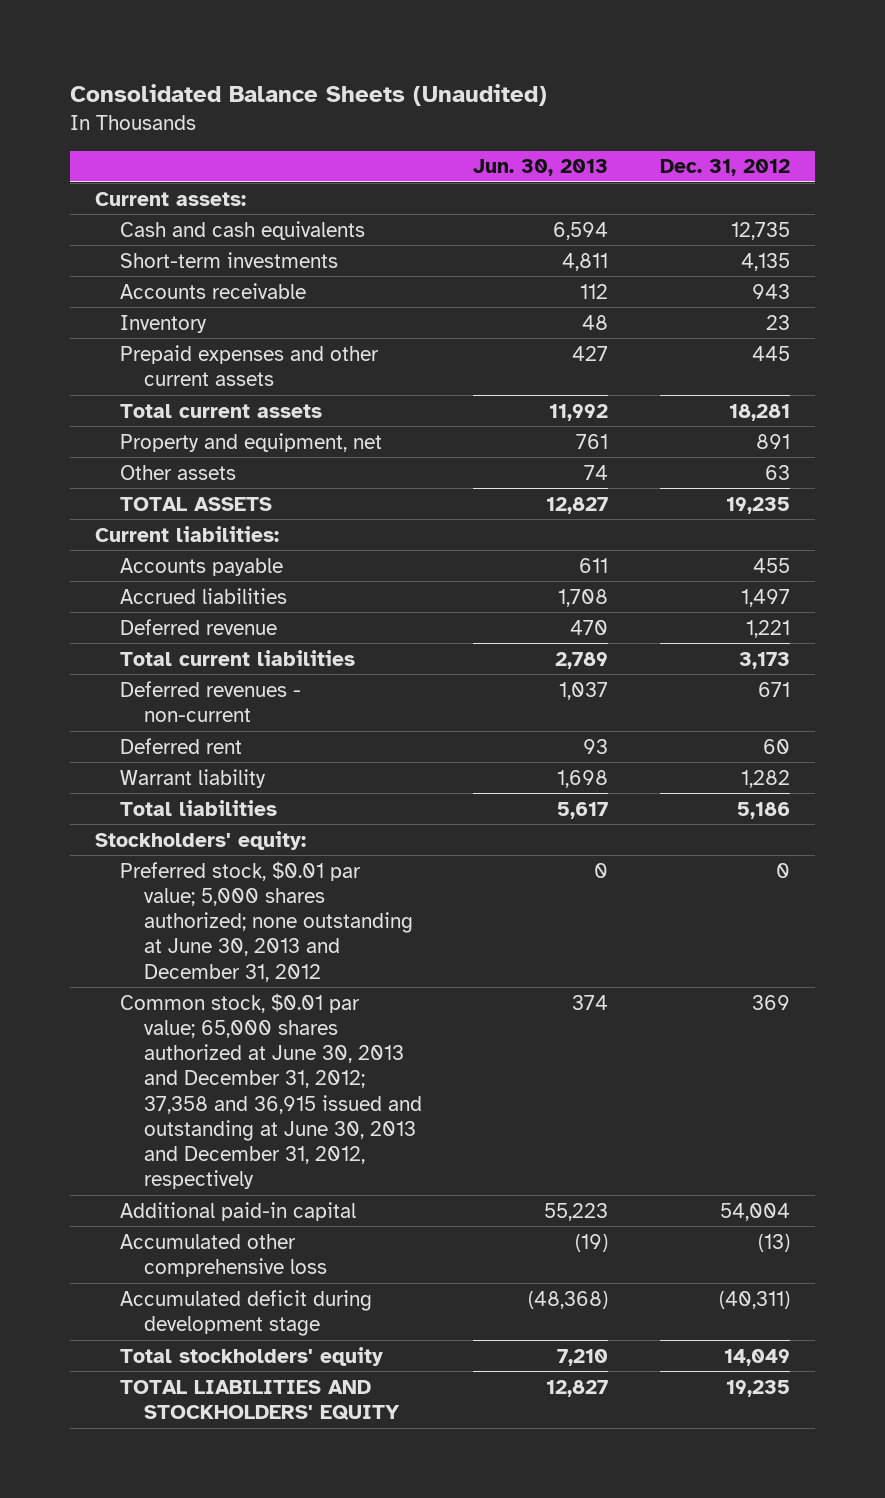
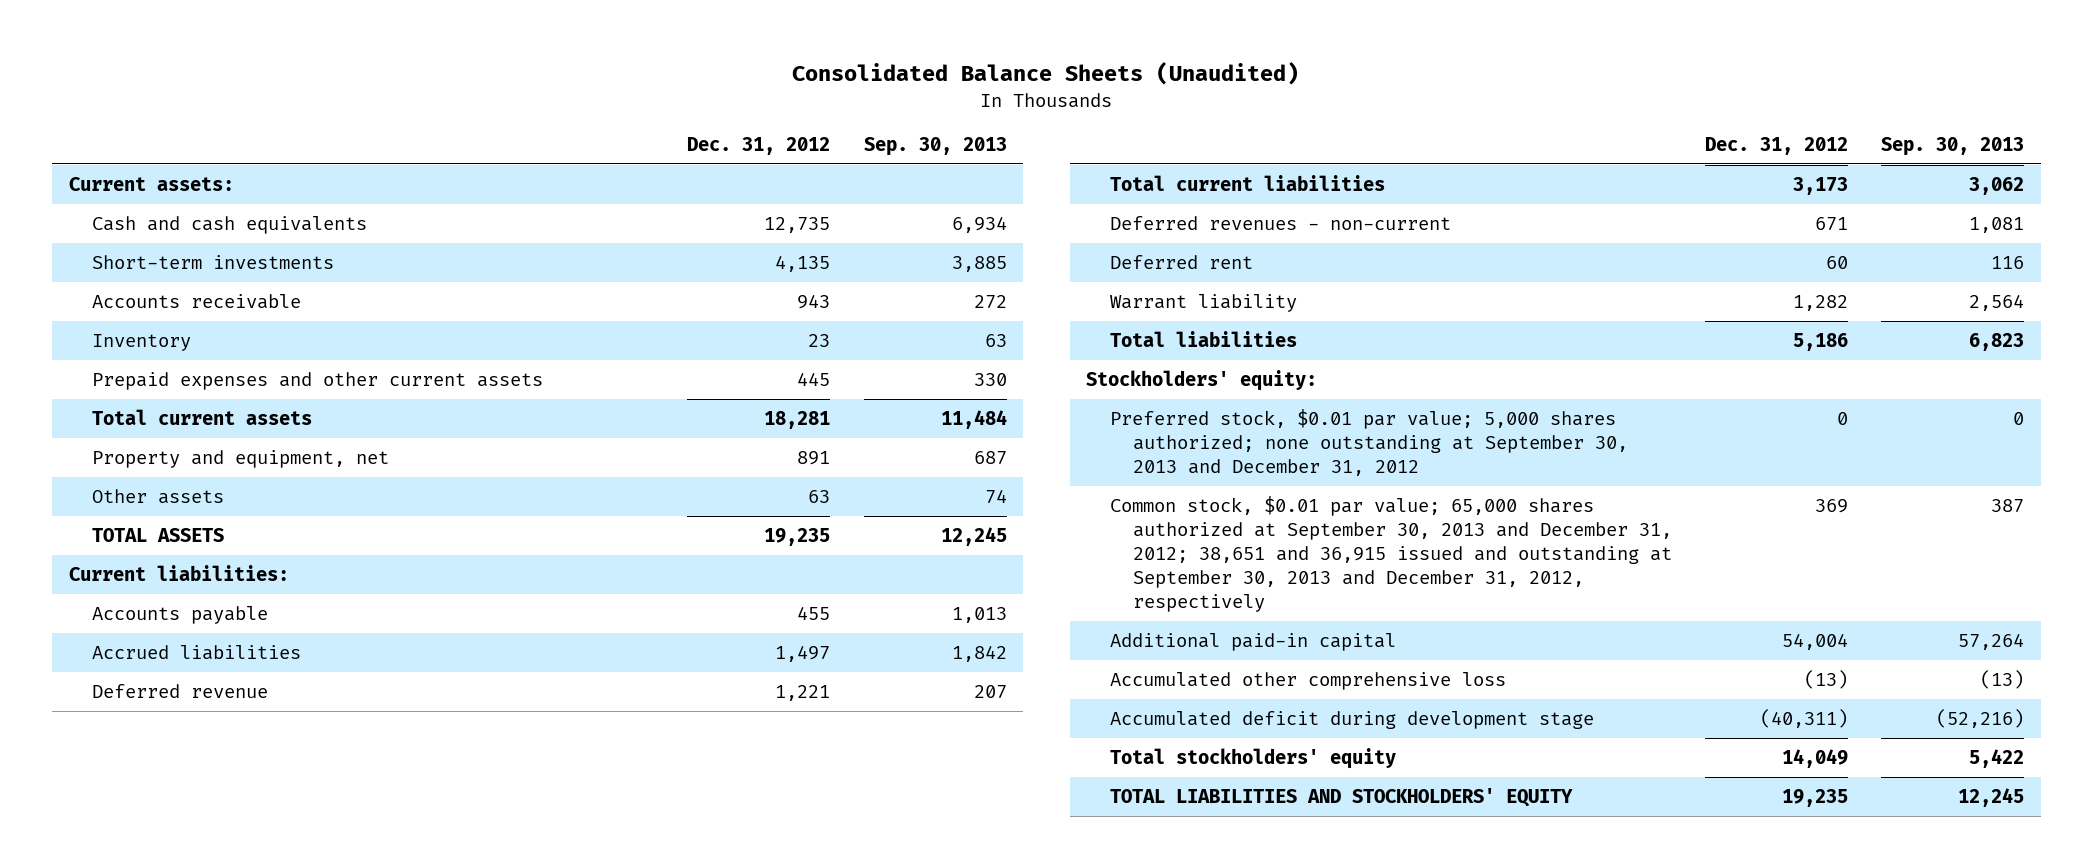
- | Jun. 30, 2013 | Dec. 31, 2012
+ | Dec. 31, 2012 | Sep. 30, 2013
- Preferred stock, $0.01 par value; 5,000 shares authorized; none outstanding at June 30, 2013 and December 31, 2012 | 0 | 0
- Common stock, $0.01 par value; 65,000 shares authorized at June 30, 2013 and December 31, 2012; 37,358 and 36,915 issued and outstanding at June 30, 2013 and December 31, 2012, respectively | 374 | 369
+ Preferred stock, $0.01 par value; 5,000 shares authorized; none outstanding at September 30, 2013 and December 31, 2012 | 0 | 0
+ Common stock, $0.01 par value; 65,000 shares authorized at September 30, 2013 and December 31, 2012; 38,651 and 36,915 issued and outstanding at September 30, 2013 and December 31, 2012, respectively | 369 | 387

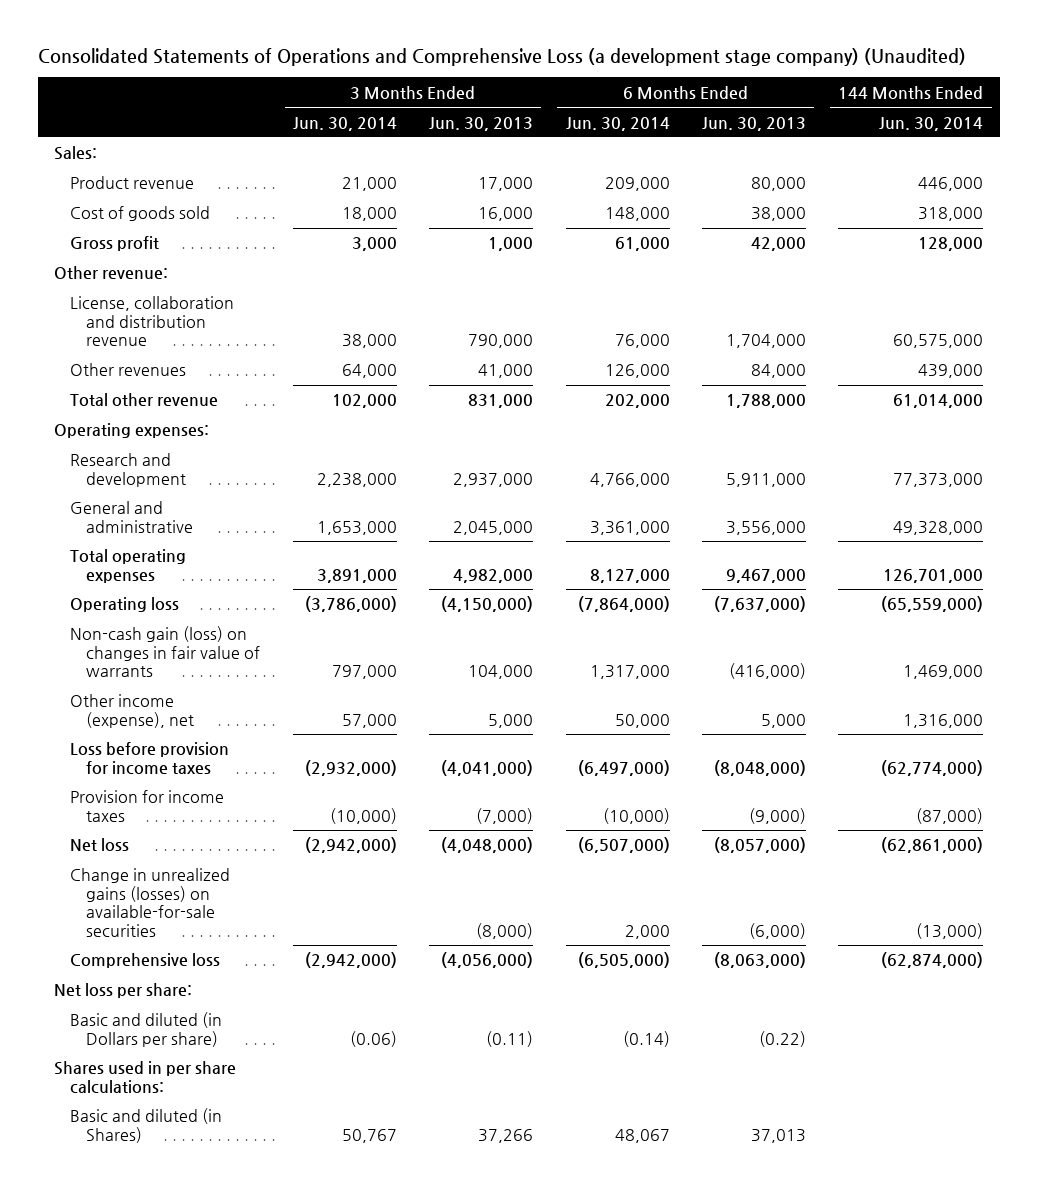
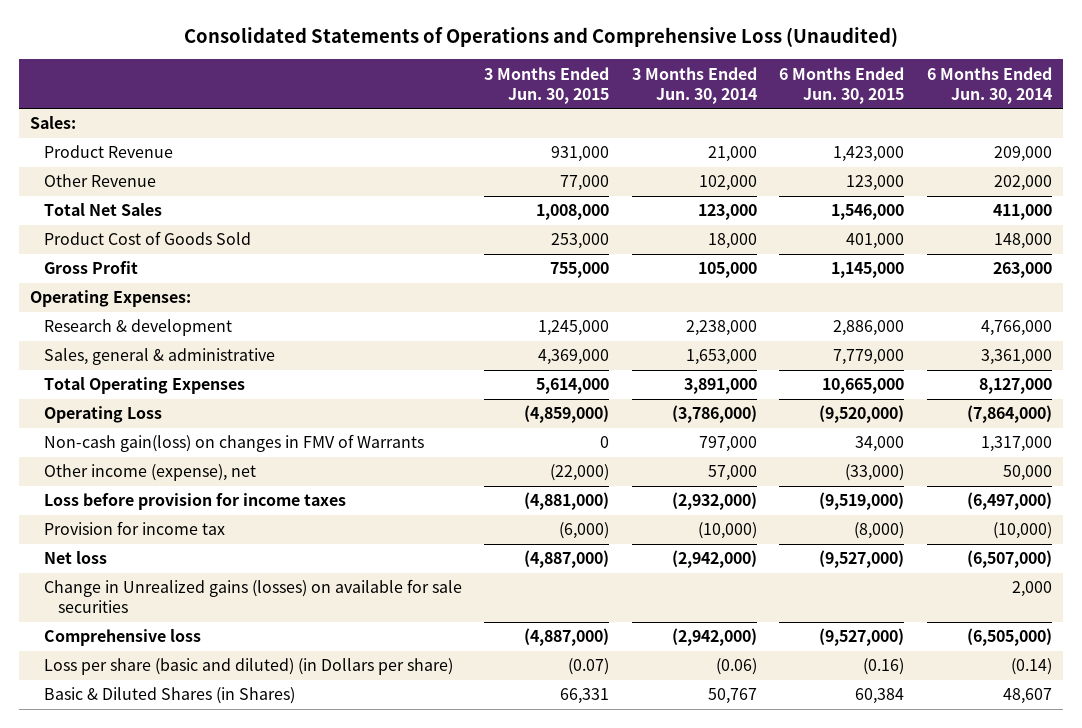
- Consolidated Statements of Operations and Comprehensive Loss (a development stage company) (Unaudited)
+ Consolidated Statements of Operations and Comprehensive Loss (Unaudited)
- | 3 Months Ended Jun. 30, 2014 | 3 Months Ended Jun. 30, 2013 | 6 Months Ended Jun. 30, 2014 | 6 Months Ended Jun. 30, 2013 | 144 Months Ended Jun. 30, 2014
+ | 3 Months Ended Jun. 30, 2015 | 3 Months Ended Jun. 30, 2014 | 6 Months Ended Jun. 30, 2015 | 6 Months Ended Jun. 30, 2014
- Product revenue | 21,000 | 17,000 | 209,000 | 80,000 | 446,000
- Cost of goods sold | 18,000 | 16,000 | 148,000 | 38,000 | 318,000
- Gross profit | 3,000 | 1,000 | 61,000 | 42,000 | 128,000
- Other revenue:
- License, collaboration and distribution revenue | 38,000 | 790,000 | 76,000 | 1,704,000 | 60,575,000
- Other revenues | 64,000 | 41,000 | 126,000 | 84,000 | 439,000
- Total other revenue | 102,000 | 831,000 | 202,000 | 1,788,000 | 61,014,000
- Operating expenses:
- Research and development | 2,238,000 | 2,937,000 | 4,766,000 | 5,911,000 | 77,373,000
- General and administrative | 1,653,000 | 2,045,000 | 3,361,000 | 3,556,000 | 49,328,000
- Total operating expenses | 3,891,000 | 4,982,000 | 8,127,000 | 9,467,000 | 126,701,000
- Operating loss | (3,786,000) | (4,150,000) | (7,864,000) | (7,637,000) | (65,559,000)
- Non-cash gain (loss) on changes in fair value of warrants | 797,000 | 104,000 | 1,317,000 | (416,000) | 1,469,000
+ Product Revenue | 931,000 | 21,000 | 1,423,000 | 209,000
+ Other Revenue | 77,000 | 102,000 | 123,000 | 202,000
+ Total Net Sales | 1,008,000 | 123,000 | 1,546,000 | 411,000
+ Product Cost of Goods Sold | 253,000 | 18,000 | 401,000 | 148,000
+ Gross Profit | 755,000 | 105,000 | 1,145,000 | 263,000
+ Operating Expenses:
+ Research & development | 1,245,000 | 2,238,000 | 2,886,000 | 4,766,000
+ Sales, general & administrative | 4,369,000 | 1,653,000 | 7,779,000 | 3,361,000
+ Total Operating Expenses | 5,614,000 | 3,891,000 | 10,665,000 | 8,127,000
+ Operating Loss | (4,859,000) | (3,786,000) | (9,520,000) | (7,864,000)
+ Non-cash gain(loss) on changes in FMV of Warrants | 0 | 797,000 | 34,000 | 1,317,000
- Provision for income taxes | (10,000) | (7,000) | (10,000) | (9,000) | (87,000)
+ Provision for income tax | (6,000) | (10,000) | (8,000) | (10,000)
- Change in unrealized gains (losses) on available-for-sale securities | | (8,000) | 2,000 | (6,000) | (13,000)
+ Change in Unrealized gains (losses) on available for sale securities | | | | 2,000
- Net loss per share:
- Basic and diluted (in Dollars per share) | (0.06) | (0.11) | (0.14) | (0.22) |
- Shares used in per share calculations:
- Basic and diluted (in Shares) | 50,767 | 37,266 | 48,067 | 37,013 |
+ Loss per share (basic and diluted) (in Dollars per share) | (0.07) | (0.06) | (0.16) | (0.14)
+ Basic & Diluted Shares (in Shares) | 66,331 | 50,767 | 60,384 | 48,607

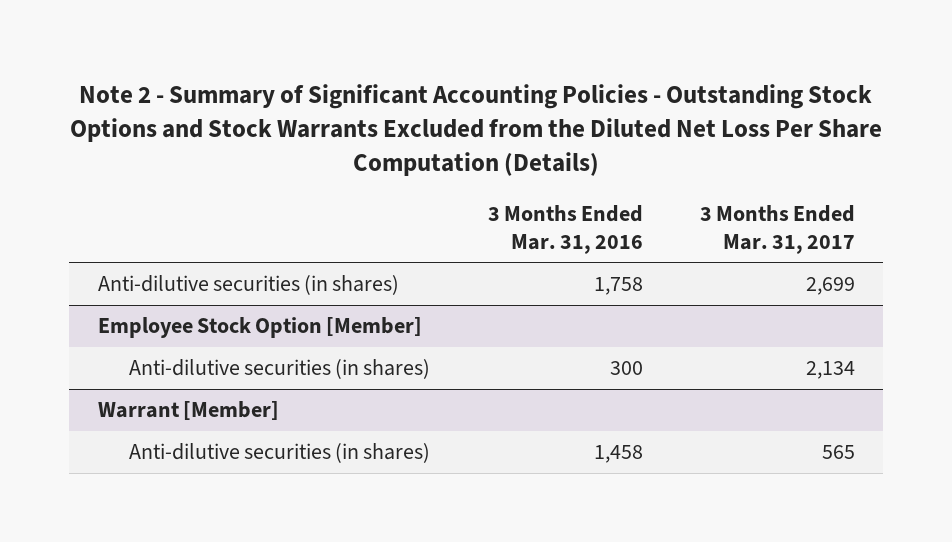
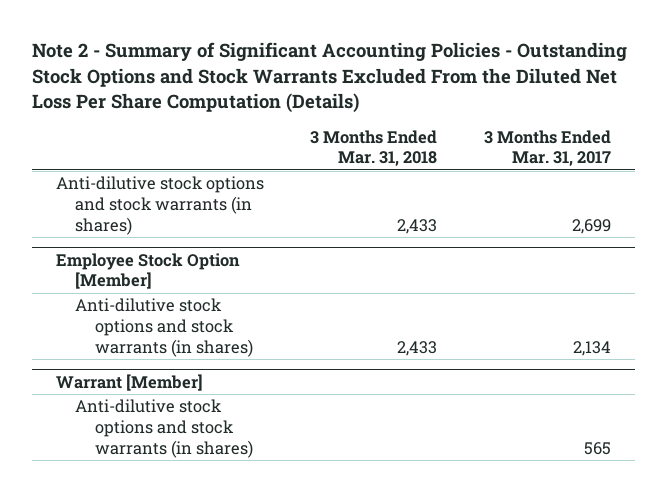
- Note 2 - Summary of Significant Accounting Policies - Outstanding Stock Options and Stock Warrants Excluded from the Diluted Net Loss Per Share Computation (Details)
+ Note 2 - Summary of Significant Accounting Policies - Outstanding Stock Options and Stock Warrants Excluded From the Diluted Net Loss Per Share Computation (Details)
- | 3 Months Ended Mar. 31, 2016 | 3 Months Ended Mar. 31, 2017
+ | 3 Months Ended Mar. 31, 2018 | 3 Months Ended Mar. 31, 2017
- Anti-dilutive securities (in shares) | 1,758 | 2,699
+ Anti-dilutive stock options and stock warrants (in shares) | 2,433 | 2,699
@ Employee Stock Option [Member]
- Anti-dilutive securities (in shares) | 300 | 2,134
+ Anti-dilutive stock options and stock warrants (in shares) | 2,433 | 2,134
@ Warrant [Member]
- Anti-dilutive securities (in shares) | 1,458 | 565
+ Anti-dilutive stock options and stock warrants (in shares) | | 565

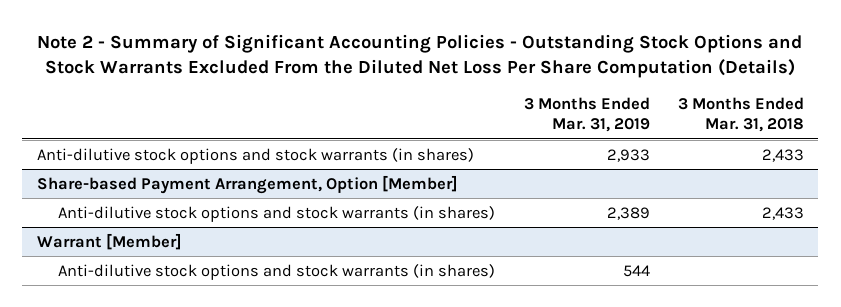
- | 3 Months Ended Mar. 31, 2018 | 3 Months Ended Mar. 31, 2017
+ | 3 Months Ended Mar. 31, 2019 | 3 Months Ended Mar. 31, 2018
- Employee Stock Option [Member]
+ Share-based Payment Arrangement, Option [Member]

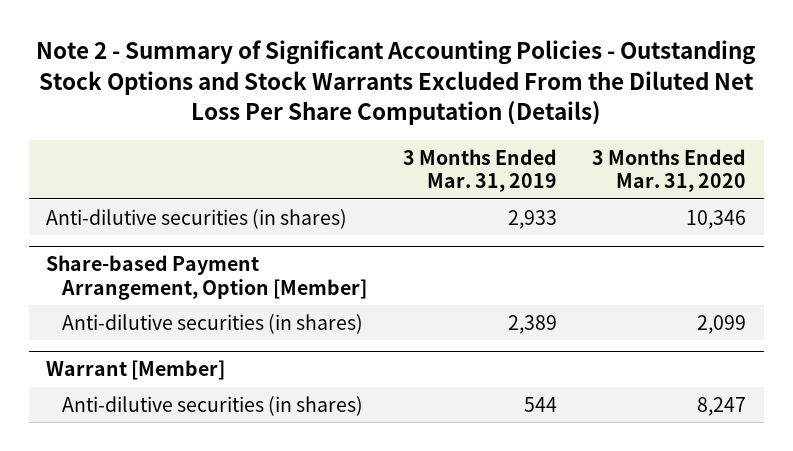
- | 3 Months Ended Mar. 31, 2019 | 3 Months Ended Mar. 31, 2018
+ | 3 Months Ended Mar. 31, 2019 | 3 Months Ended Mar. 31, 2020
- Anti-dilutive stock options and stock warrants (in shares) | 2,933 | 2,433
+ Anti-dilutive securities (in shares) | 2,933 | 10,346
@ Share-based Payment Arrangement, Option [Member]
- Anti-dilutive stock options and stock warrants (in shares) | 2,389 | 2,433
+ Anti-dilutive securities (in shares) | 2,389 | 2,099
@ Warrant [Member]
- Anti-dilutive stock options and stock warrants (in shares) | 544 |
+ Anti-dilutive securities (in shares) | 544 | 8,247

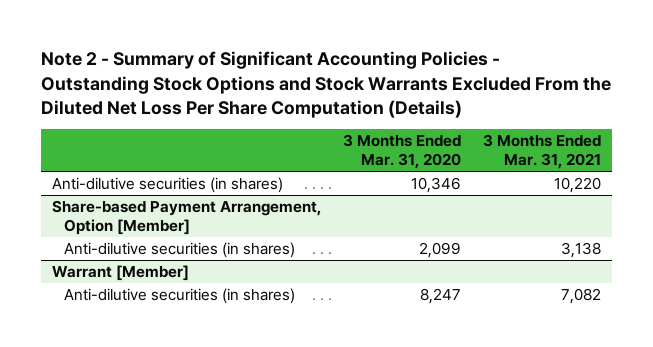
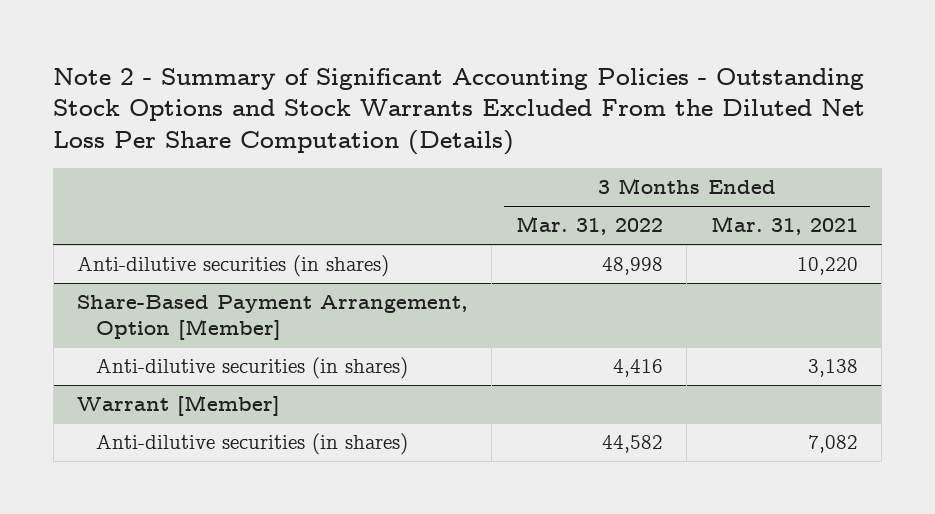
- | 3 Months Ended Mar. 31, 2020 | 3 Months Ended Mar. 31, 2021
+ | 3 Months Ended Mar. 31, 2022 | 3 Months Ended Mar. 31, 2021
- Share-based Payment Arrangement, Option [Member]
+ Share-Based Payment Arrangement, Option [Member]

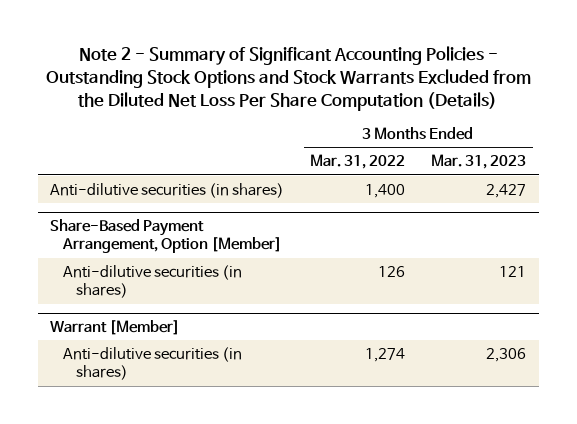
- Note 2 - Summary of Significant Accounting Policies - Outstanding Stock Options and Stock Warrants Excluded From the Diluted Net Loss Per Share Computation (Details)
+ Note 2 - Summary of Significant Accounting Policies - Outstanding Stock Options and Stock Warrants Excluded from the Diluted Net Loss Per Share Computation (Details)
- | 3 Months Ended Mar. 31, 2022 | 3 Months Ended Mar. 31, 2021
+ | 3 Months Ended Mar. 31, 2022 | 3 Months Ended Mar. 31, 2023
- Anti-dilutive securities (in shares) | 48,998 | 10,220
+ Anti-dilutive securities (in shares) | 1,400 | 2,427
@ Share-Based Payment Arrangement, Option [Member]
- Anti-dilutive securities (in shares) | 4,416 | 3,138
+ Anti-dilutive securities (in shares) | 126 | 121
@ Warrant [Member]
- Anti-dilutive securities (in shares) | 44,582 | 7,082
+ Anti-dilutive securities (in shares) | 1,274 | 2,306

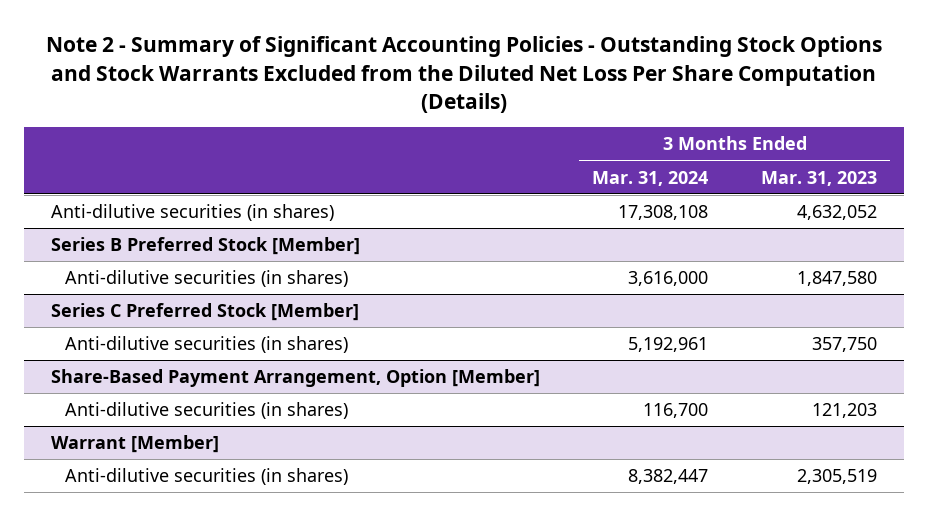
- | 3 Months Ended Mar. 31, 2022 | 3 Months Ended Mar. 31, 2023
+ | 3 Months Ended Mar. 31, 2024 | 3 Months Ended Mar. 31, 2023
- Anti-dilutive securities (in shares) | 1,400 | 2,427
+ Anti-dilutive securities (in shares) | 17,308,108 | 4,632,052
+ Series B Preferred Stock [Member]
+ Anti-dilutive securities (in shares) | 3,616,000 | 1,847,580
+ Series C Preferred Stock [Member]
+ Anti-dilutive securities (in shares) | 5,192,961 | 357,750
@ Share-Based Payment Arrangement, Option [Member]
- Anti-dilutive securities (in shares) | 126 | 121
+ Anti-dilutive securities (in shares) | 116,700 | 121,203
@ Warrant [Member]
- Anti-dilutive securities (in shares) | 1,274 | 2,306
+ Anti-dilutive securities (in shares) | 8,382,447 | 2,305,519

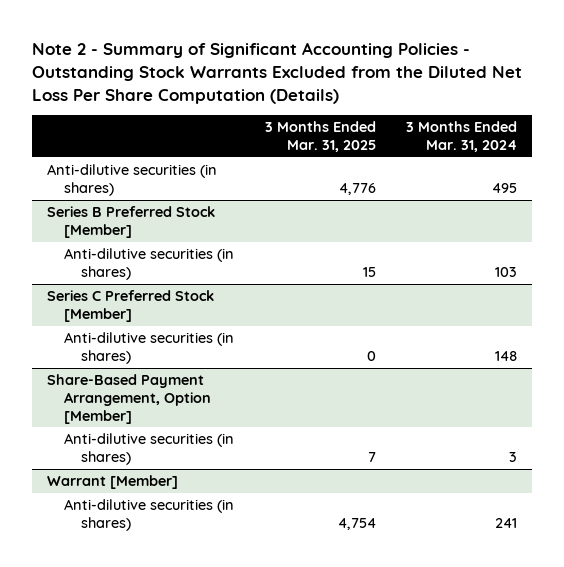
- Note 2 - Summary of Significant Accounting Policies - Outstanding Stock Options and Stock Warrants Excluded from the Diluted Net Loss Per Share Computation (Details)
+ Note 2 - Summary of Significant Accounting Policies - Outstanding Stock Warrants Excluded from the Diluted Net Loss Per Share Computation (Details)
- | 3 Months Ended Mar. 31, 2024 | 3 Months Ended Mar. 31, 2023
+ | 3 Months Ended Mar. 31, 2025 | 3 Months Ended Mar. 31, 2024
- Anti-dilutive securities (in shares) | 17,308,108 | 4,632,052
+ Anti-dilutive securities (in shares) | 4,776 | 495
@ Series B Preferred Stock [Member]
- Anti-dilutive securities (in shares) | 3,616,000 | 1,847,580
+ Anti-dilutive securities (in shares) | 15 | 103
@ Series C Preferred Stock [Member]
- Anti-dilutive securities (in shares) | 5,192,961 | 357,750
+ Anti-dilutive securities (in shares) | 0 | 148
@ Share-Based Payment Arrangement, Option [Member]
- Anti-dilutive securities (in shares) | 116,700 | 121,203
+ Anti-dilutive securities (in shares) | 7 | 3
@ Warrant [Member]
- Anti-dilutive securities (in shares) | 8,382,447 | 2,305,519
+ Anti-dilutive securities (in shares) | 4,754 | 241

